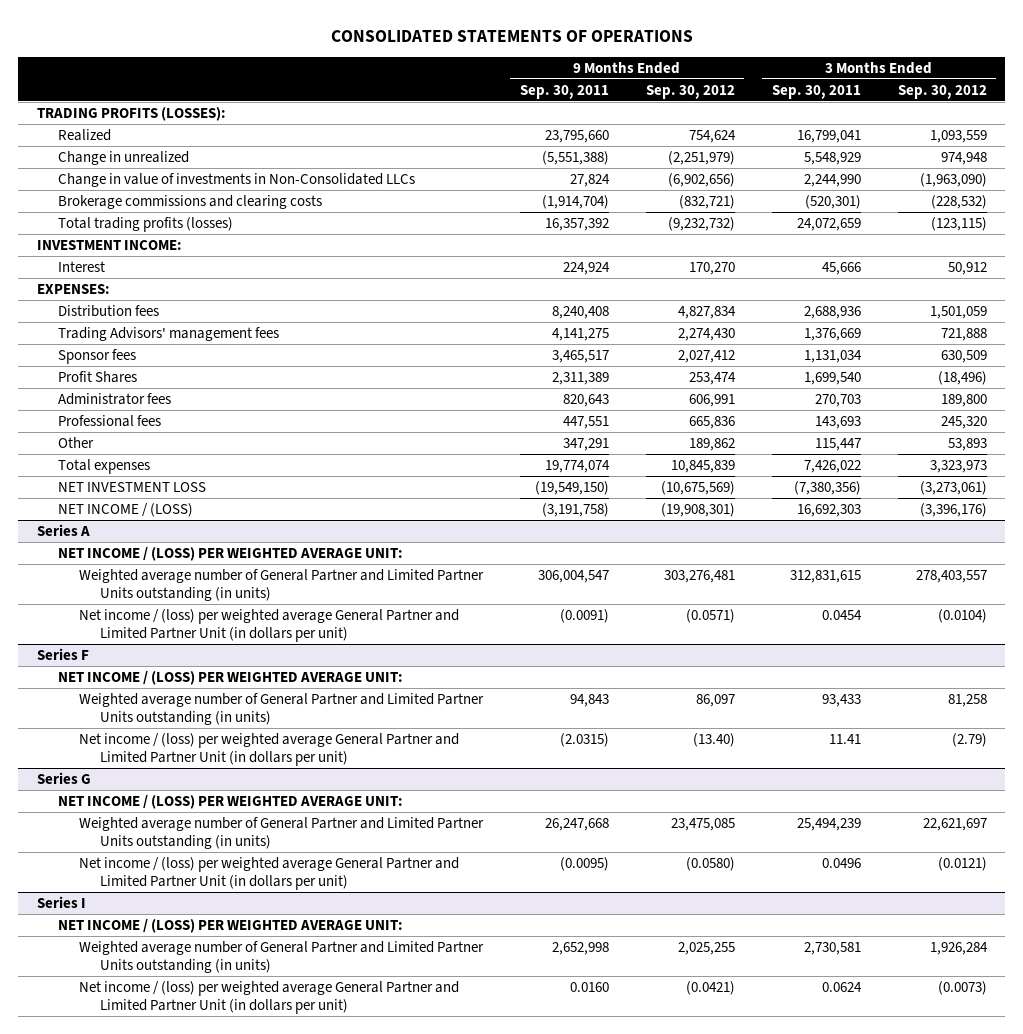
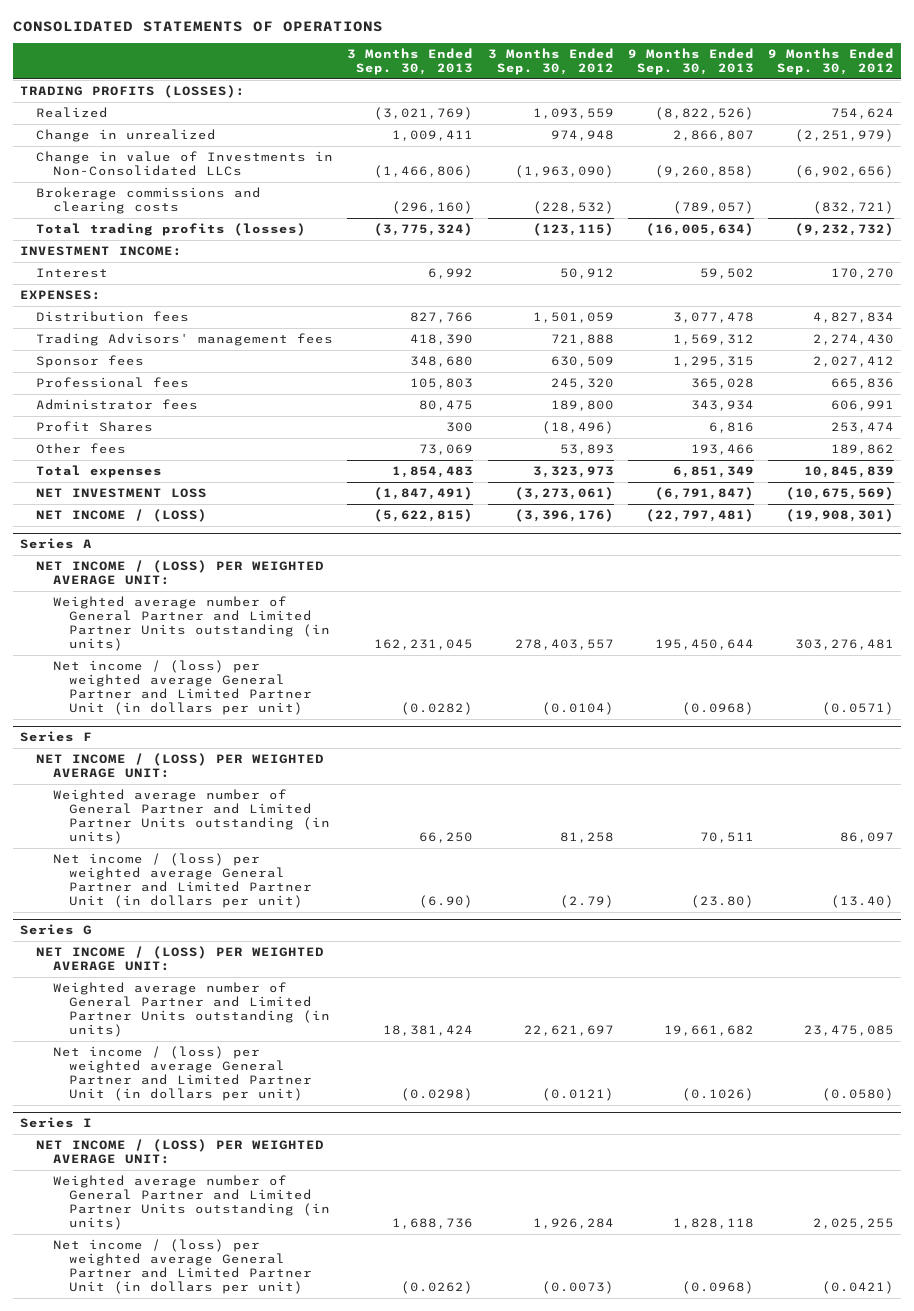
- | 9 Months Ended Sep. 30, 2011 | 9 Months Ended Sep. 30, 2012 | 3 Months Ended Sep. 30, 2011 | 3 Months Ended Sep. 30, 2012
+ | 3 Months Ended Sep. 30, 2013 | 3 Months Ended Sep. 30, 2012 | 9 Months Ended Sep. 30, 2013 | 9 Months Ended Sep. 30, 2012
- Change in value of investments in Non-Consolidated LLCs | 27,824 | (6,902,656) | 2,244,990 | (1,963,090)
+ Change in value of Investments in Non-Consolidated LLCs | (1,466,806) | (1,963,090) | (9,260,858) | (6,902,656)
- Other | 347,291 | 189,862 | 115,447 | 53,893
moved down: Administrator fees | 80,475 | 189,800 | 343,934 | 606,991
moved down: Profit Shares | 300 | (18,496) | 6,816 | 253,474
+ Other fees | 73,069 | 53,893 | 193,466 | 189,862

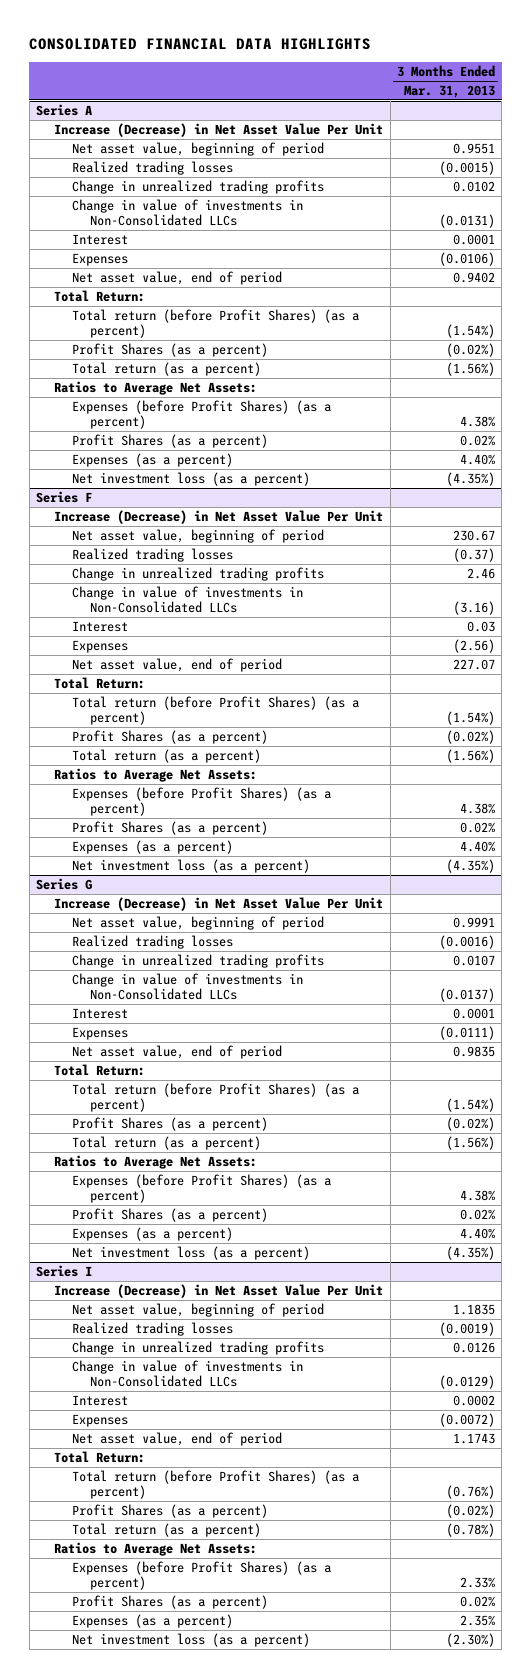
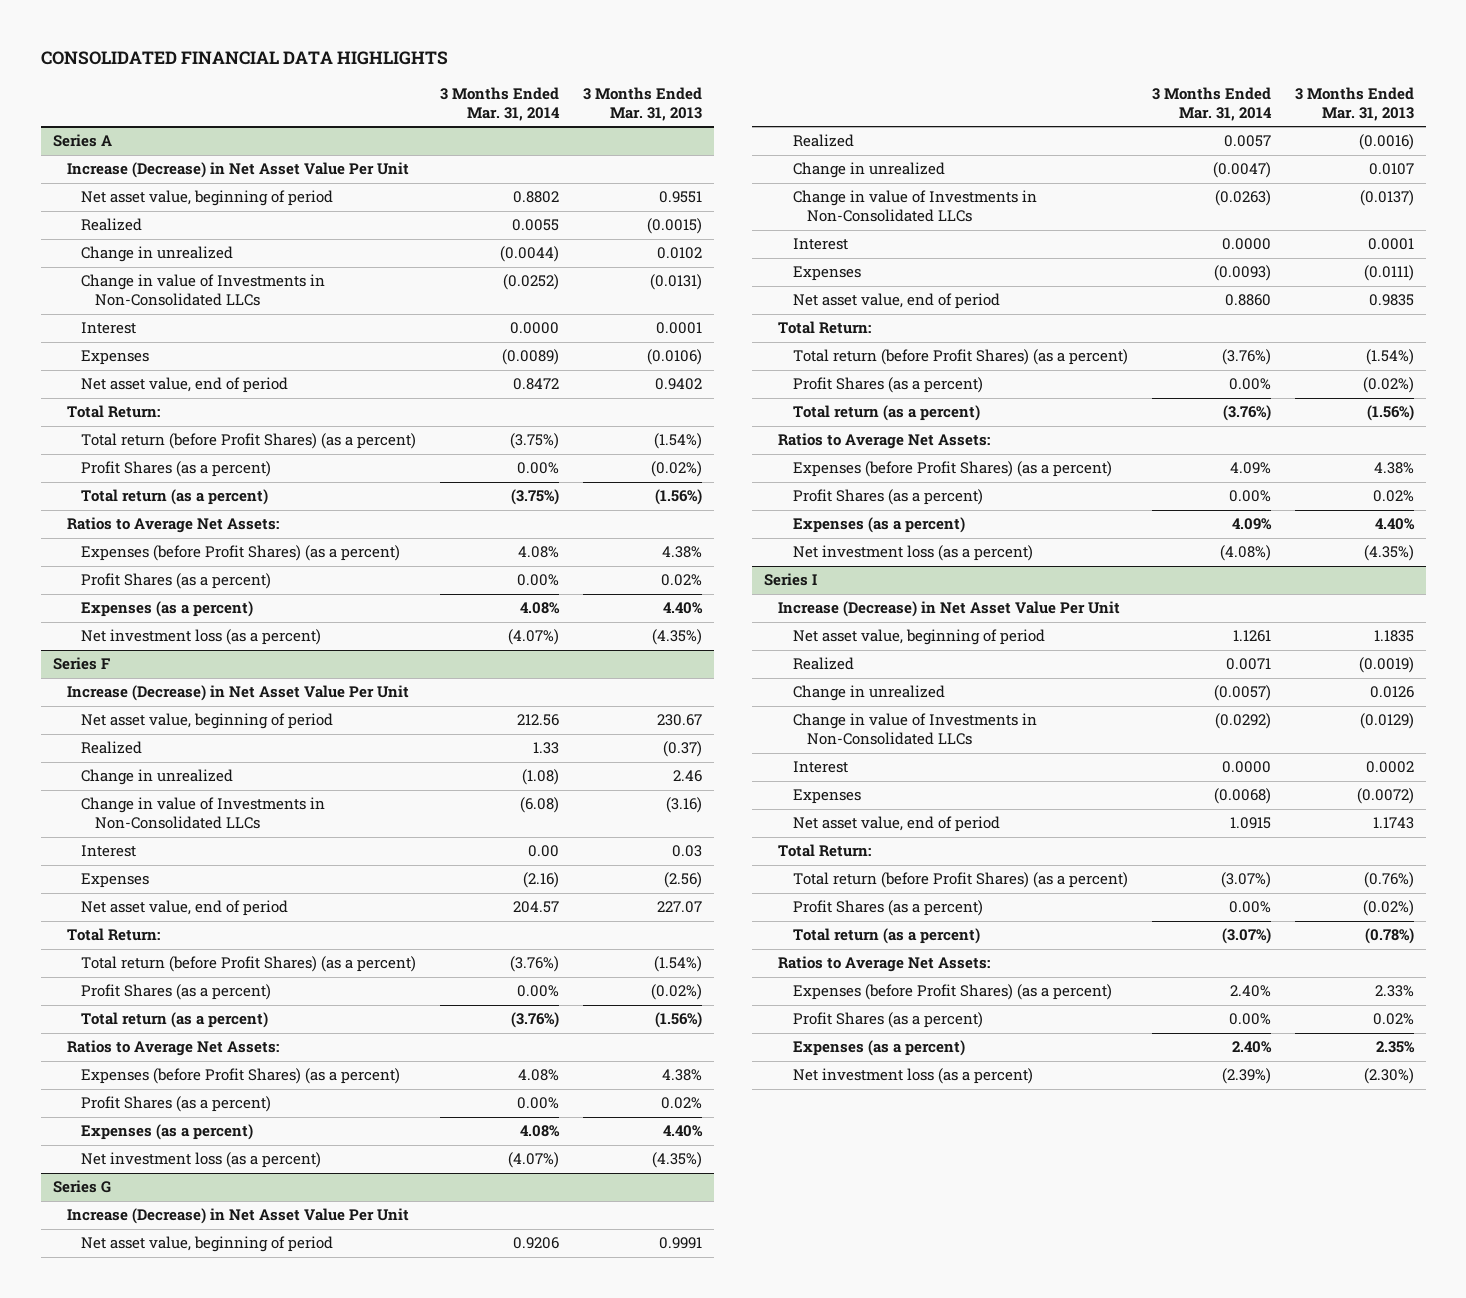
- | 3 Months Ended Mar. 31, 2013
+ | 3 Months Ended Mar. 31, 2014 | 3 Months Ended Mar. 31, 2013
@ Series A
- Realized trading losses | (0.0015)
- Change in unrealized trading profits | 0.0102
- Change in value of investments in Non-Consolidated LLCs | (0.0131)
+ Realized | 0.0055 | (0.0015)
+ Change in unrealized | (0.0044) | 0.0102
+ Change in value of Investments in Non-Consolidated LLCs | (0.0252) | (0.0131)
@ Series F
- Realized trading losses | (0.37)
- Change in unrealized trading profits | 2.46
- Change in value of investments in Non-Consolidated LLCs | (3.16)
+ Realized | 1.33 | (0.37)
+ Change in unrealized | (1.08) | 2.46
+ Change in value of Investments in Non-Consolidated LLCs | (6.08) | (3.16)
@ Series G
- Realized trading losses | (0.0016)
- Change in unrealized trading profits | 0.0107
- Change in value of investments in Non-Consolidated LLCs | (0.0137)
+ Realized | 0.0057 | (0.0016)
+ Change in unrealized | (0.0047) | 0.0107
+ Change in value of Investments in Non-Consolidated LLCs | (0.0263) | (0.0137)
@ Series I
- Realized trading losses | (0.0019)
- Change in unrealized trading profits | 0.0126
- Change in value of investments in Non-Consolidated LLCs | (0.0129)
+ Realized | 0.0071 | (0.0019)
+ Change in unrealized | (0.0057) | 0.0126
+ Change in value of Investments in Non-Consolidated LLCs | (0.0292) | (0.0129)

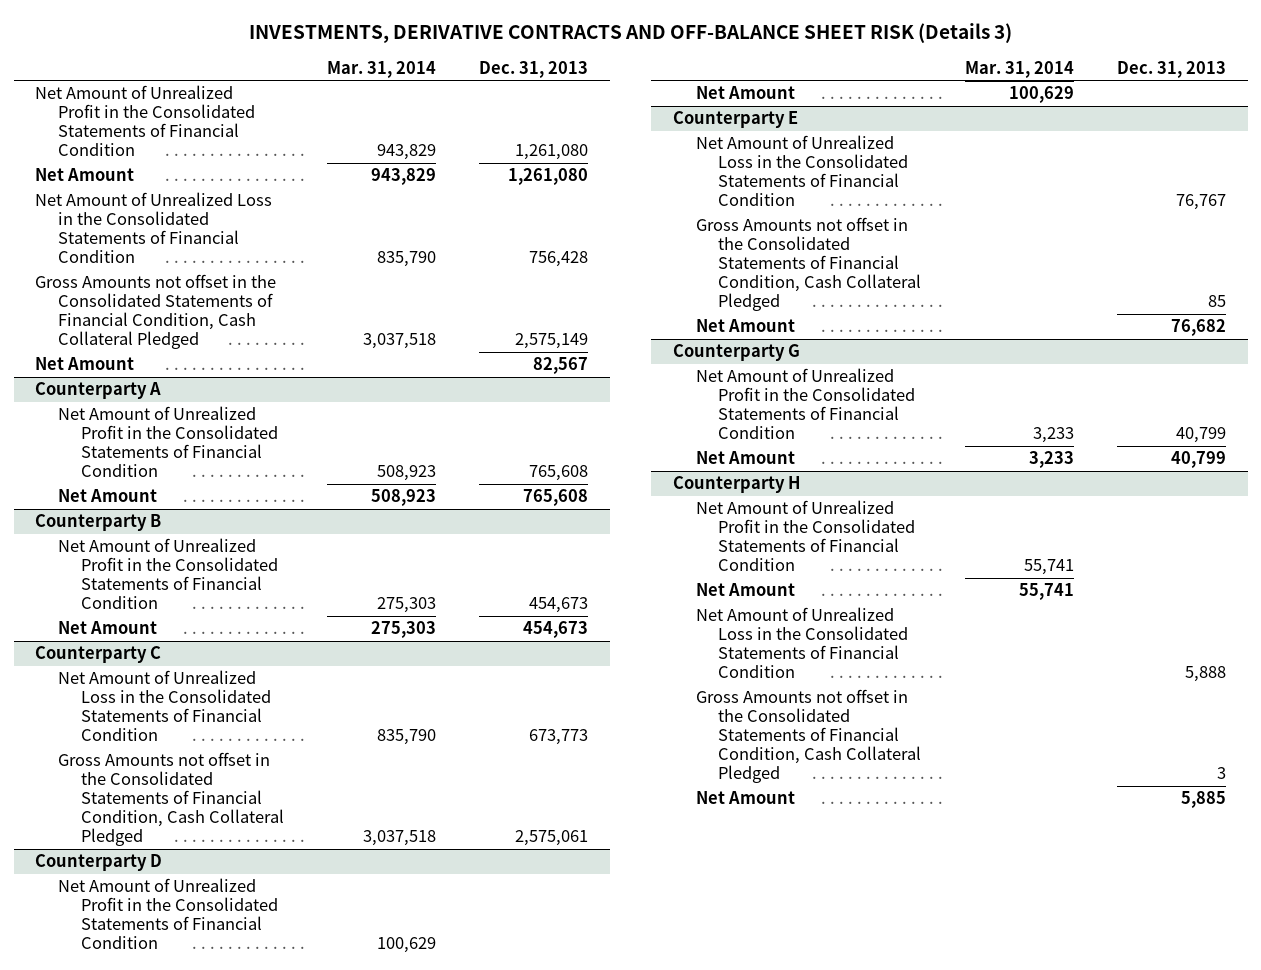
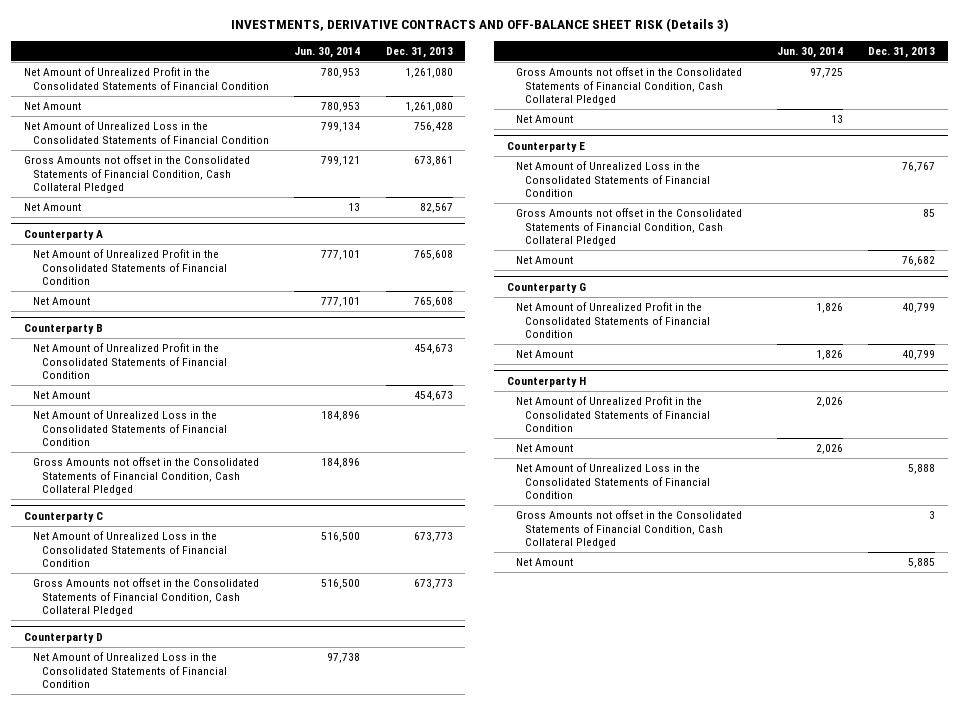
- | Mar. 31, 2014 | Dec. 31, 2013
+ | Jun. 30, 2014 | Dec. 31, 2013
- Gross Amounts not offset in the Consolidated Statements of Financial Condition, Cash Collateral Pledged | 3,037,518 | 2,575,149
+ Gross Amounts not offset in the Consolidated Statements of Financial Condition, Cash Collateral Pledged | 799,121 | 673,861
@ Counterparty B
+ Net Amount of Unrealized Loss in the Consolidated Statements of Financial Condition | 184,896 |
+ Gross Amounts not offset in the Consolidated Statements of Financial Condition, Cash Collateral Pledged | 184,896 |
@ Counterparty C
- Gross Amounts not offset in the Consolidated Statements of Financial Condition, Cash Collateral Pledged | 3,037,518 | 2,575,061
+ Gross Amounts not offset in the Consolidated Statements of Financial Condition, Cash Collateral Pledged | 516,500 | 673,773
@ Counterparty D
- Net Amount of Unrealized Profit in the Consolidated Statements of Financial Condition | 100,629 |
+ Net Amount of Unrealized Loss in the Consolidated Statements of Financial Condition | 97,738 |
+ Gross Amounts not offset in the Consolidated Statements of Financial Condition, Cash Collateral Pledged | 97,725 |

